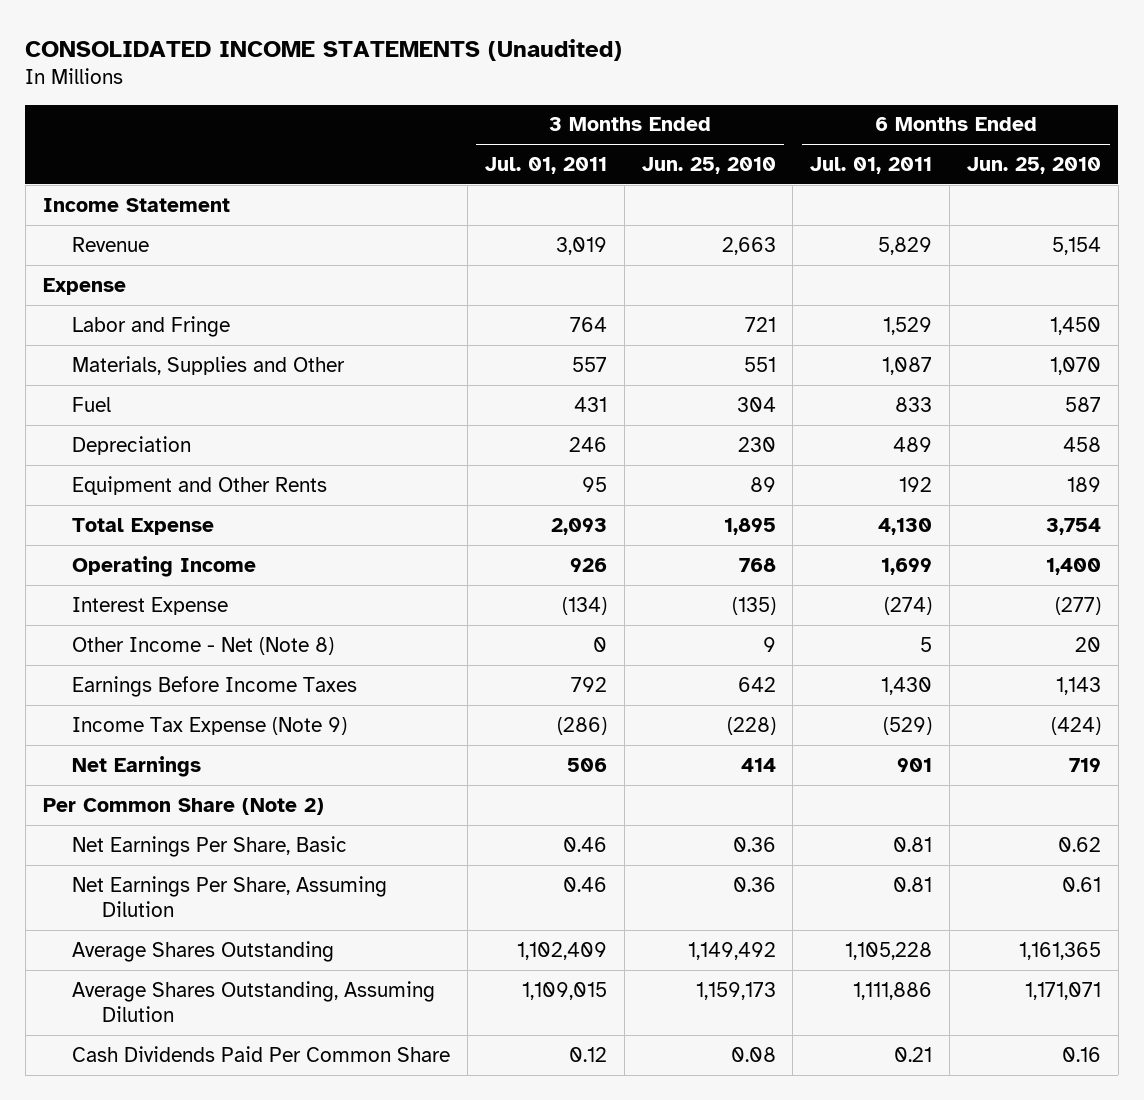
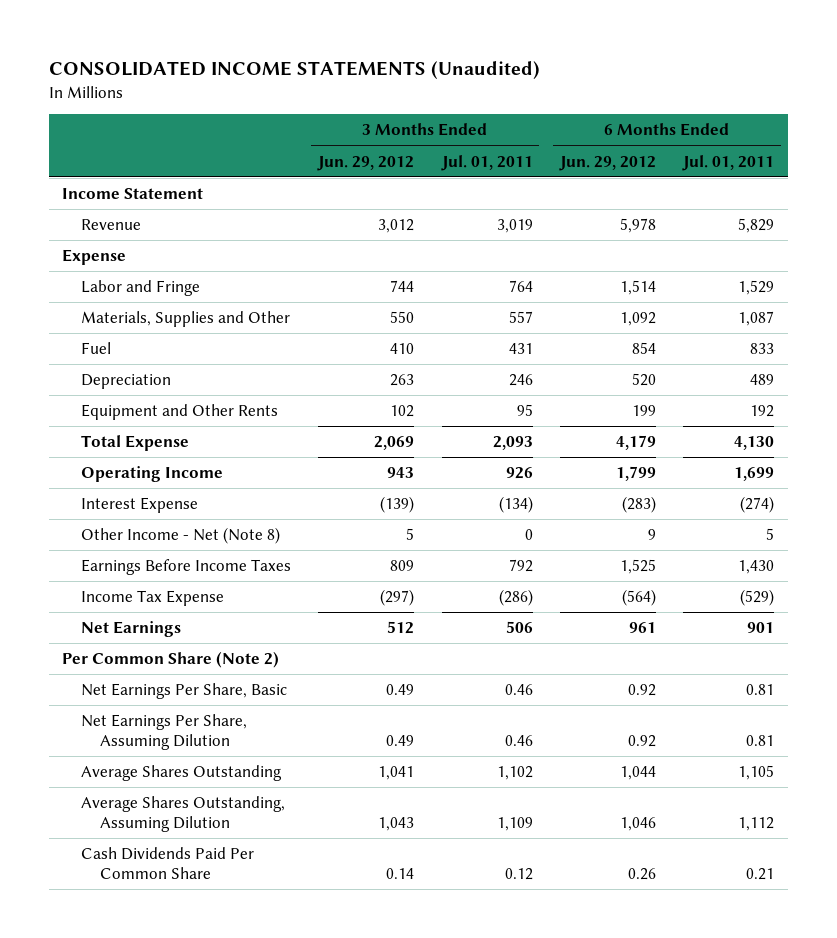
- | 3 Months Ended Jul. 01, 2011 | 3 Months Ended Jun. 25, 2010 | 6 Months Ended Jul. 01, 2011 | 6 Months Ended Jun. 25, 2010
+ | 3 Months Ended Jun. 29, 2012 | 3 Months Ended Jul. 01, 2011 | 6 Months Ended Jun. 29, 2012 | 6 Months Ended Jul. 01, 2011
- Income Tax Expense (Note 9) | (286) | (228) | (529) | (424)
+ Income Tax Expense | (297) | (286) | (564) | (529)
- Average Shares Outstanding | 1,102,409 | 1,149,492 | 1,105,228 | 1,161,365
- Average Shares Outstanding, Assuming Dilution | 1,109,015 | 1,159,173 | 1,111,886 | 1,171,071
+ Average Shares Outstanding | 1,041 | 1,102 | 1,044 | 1,105
+ Average Shares Outstanding, Assuming Dilution | 1,043 | 1,109 | 1,046 | 1,112

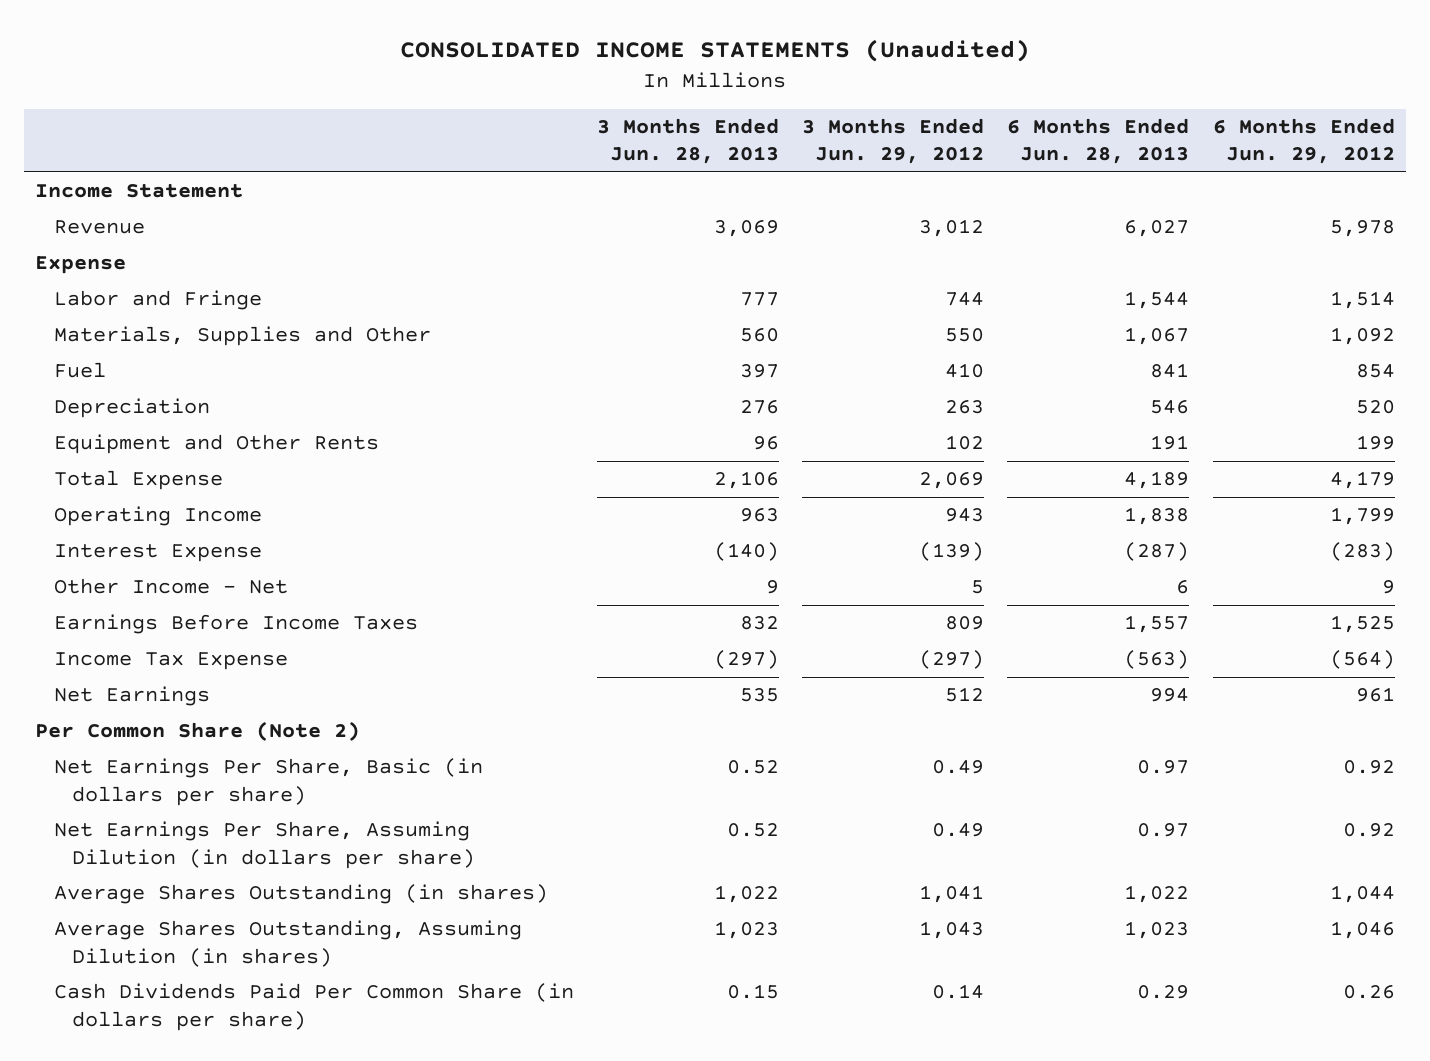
- | 3 Months Ended Jun. 29, 2012 | 3 Months Ended Jul. 01, 2011 | 6 Months Ended Jun. 29, 2012 | 6 Months Ended Jul. 01, 2011
+ | 3 Months Ended Jun. 28, 2013 | 3 Months Ended Jun. 29, 2012 | 6 Months Ended Jun. 28, 2013 | 6 Months Ended Jun. 29, 2012
- Other Income - Net (Note 8) | 5 | 0 | 9 | 5
+ Other Income - Net | 9 | 5 | 6 | 9
- Net Earnings Per Share, Basic | 0.49 | 0.46 | 0.92 | 0.81
- Net Earnings Per Share, Assuming Dilution | 0.49 | 0.46 | 0.92 | 0.81
- Average Shares Outstanding | 1,041 | 1,102 | 1,044 | 1,105
- Average Shares Outstanding, Assuming Dilution | 1,043 | 1,109 | 1,046 | 1,112
- Cash Dividends Paid Per Common Share | 0.14 | 0.12 | 0.26 | 0.21
+ Net Earnings Per Share, Basic (in dollars per share) | 0.52 | 0.49 | 0.97 | 0.92
+ Net Earnings Per Share, Assuming Dilution (in dollars per share) | 0.52 | 0.49 | 0.97 | 0.92
+ Average Shares Outstanding (in shares) | 1,022 | 1,041 | 1,022 | 1,044
+ Average Shares Outstanding, Assuming Dilution (in shares) | 1,023 | 1,043 | 1,023 | 1,046
+ Cash Dividends Paid Per Common Share (in dollars per share) | 0.15 | 0.14 | 0.29 | 0.26

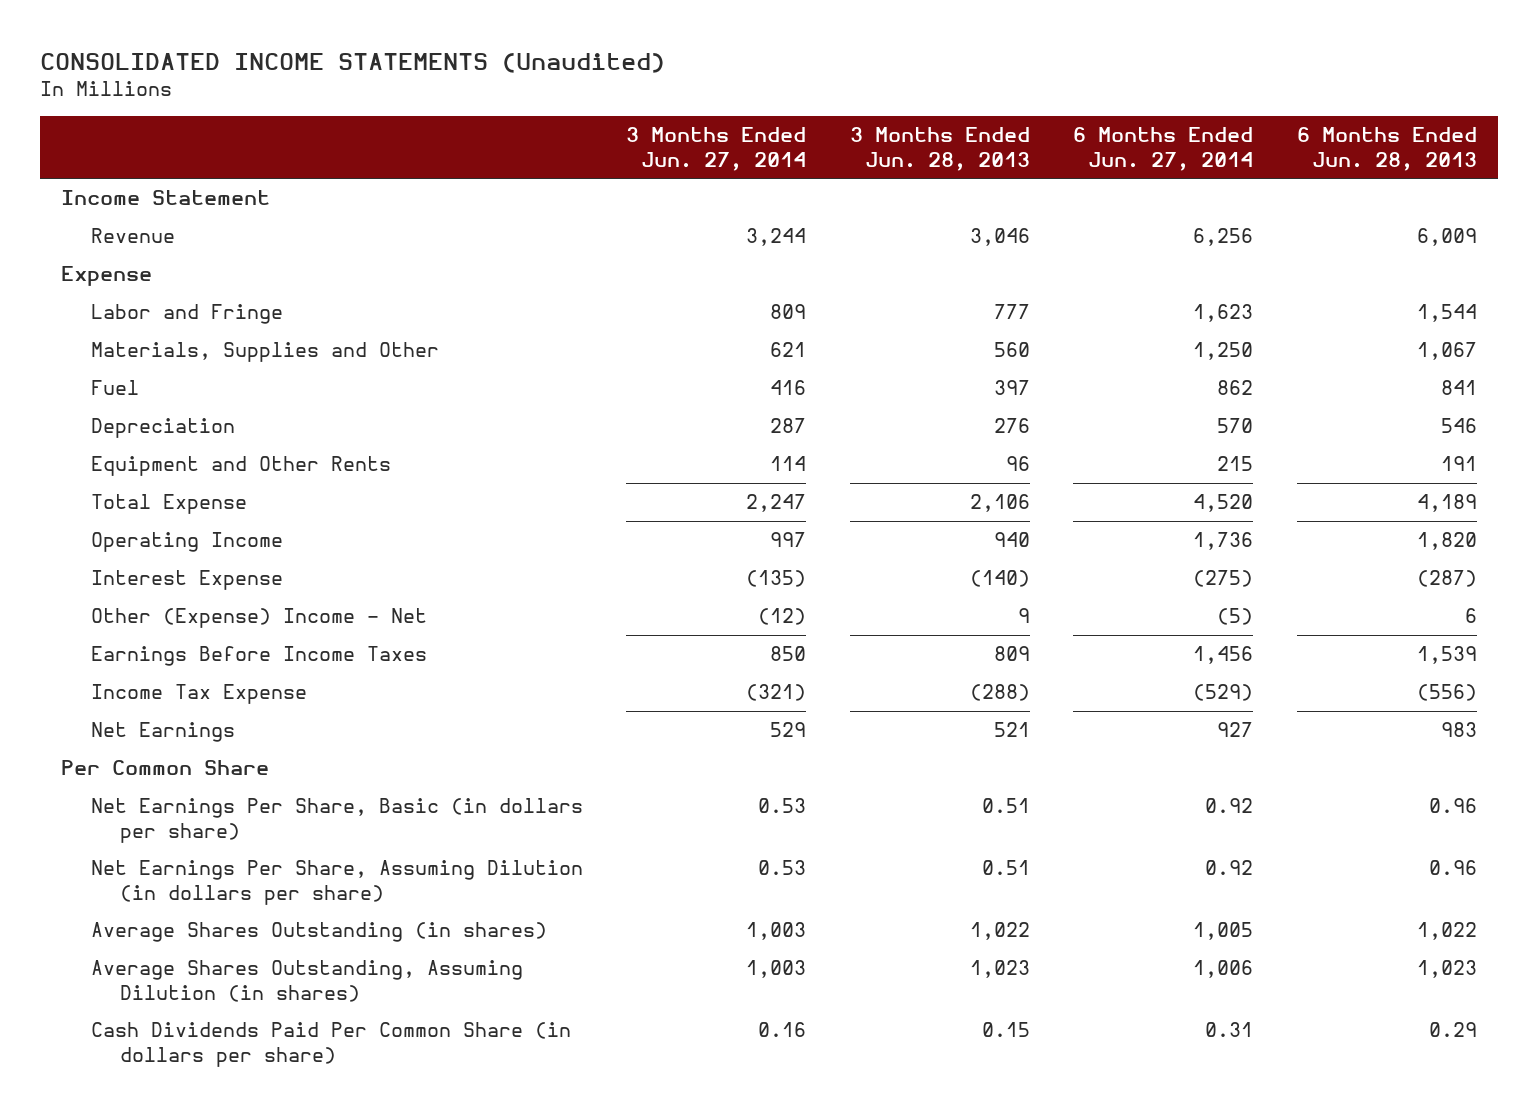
- | 3 Months Ended Jun. 28, 2013 | 3 Months Ended Jun. 29, 2012 | 6 Months Ended Jun. 28, 2013 | 6 Months Ended Jun. 29, 2012
+ | 3 Months Ended Jun. 27, 2014 | 3 Months Ended Jun. 28, 2013 | 6 Months Ended Jun. 27, 2014 | 6 Months Ended Jun. 28, 2013
- Revenue | 3,069 | 3,012 | 6,027 | 5,978
+ Revenue | 3,244 | 3,046 | 6,256 | 6,009
- Operating Income | 963 | 943 | 1,838 | 1,799
+ Operating Income | 997 | 940 | 1,736 | 1,820
- Other Income - Net | 9 | 5 | 6 | 9
- Earnings Before Income Taxes | 832 | 809 | 1,557 | 1,525
- Income Tax Expense | (297) | (297) | (563) | (564)
- Net Earnings | 535 | 512 | 994 | 961
- Per Common Share (Note 2)
- Net Earnings Per Share, Basic (in dollars per share) | 0.52 | 0.49 | 0.97 | 0.92
- Net Earnings Per Share, Assuming Dilution (in dollars per share) | 0.52 | 0.49 | 0.97 | 0.92
+ Other (Expense) Income - Net | (12) | 9 | (5) | 6
+ Earnings Before Income Taxes | 850 | 809 | 1,456 | 1,539
+ Income Tax Expense | (321) | (288) | (529) | (556)
+ Net Earnings | 529 | 521 | 927 | 983
+ Per Common Share
+ Net Earnings Per Share, Basic (in dollars per share) | 0.53 | 0.51 | 0.92 | 0.96
+ Net Earnings Per Share, Assuming Dilution (in dollars per share) | 0.53 | 0.51 | 0.92 | 0.96

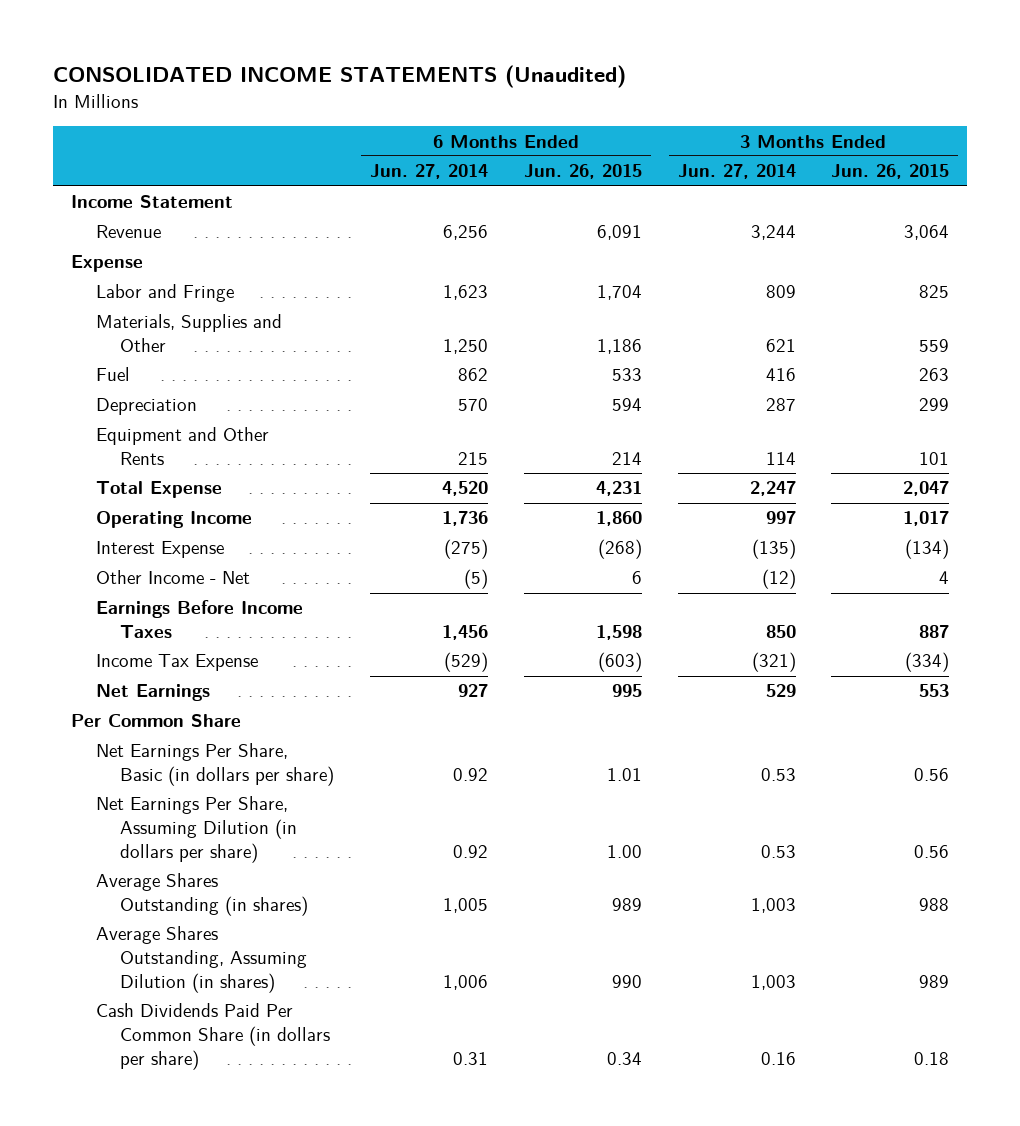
- | 3 Months Ended Jun. 27, 2014 | 3 Months Ended Jun. 28, 2013 | 6 Months Ended Jun. 27, 2014 | 6 Months Ended Jun. 28, 2013
+ | 6 Months Ended Jun. 27, 2014 | 6 Months Ended Jun. 26, 2015 | 3 Months Ended Jun. 27, 2014 | 3 Months Ended Jun. 26, 2015
- Other (Expense) Income - Net | (12) | 9 | (5) | 6
+ Other Income - Net | (5) | 6 | (12) | 4

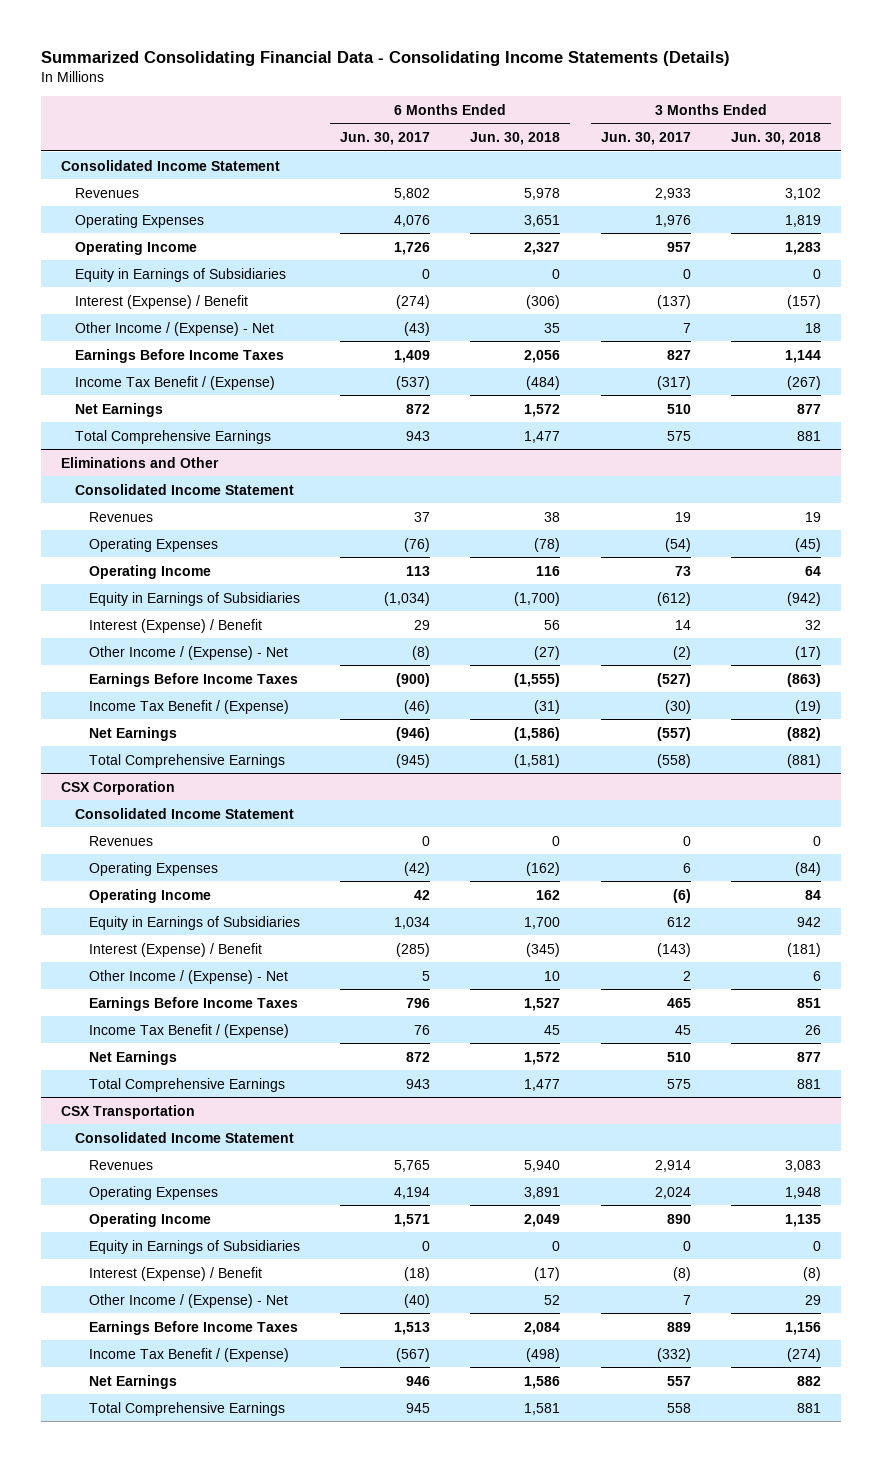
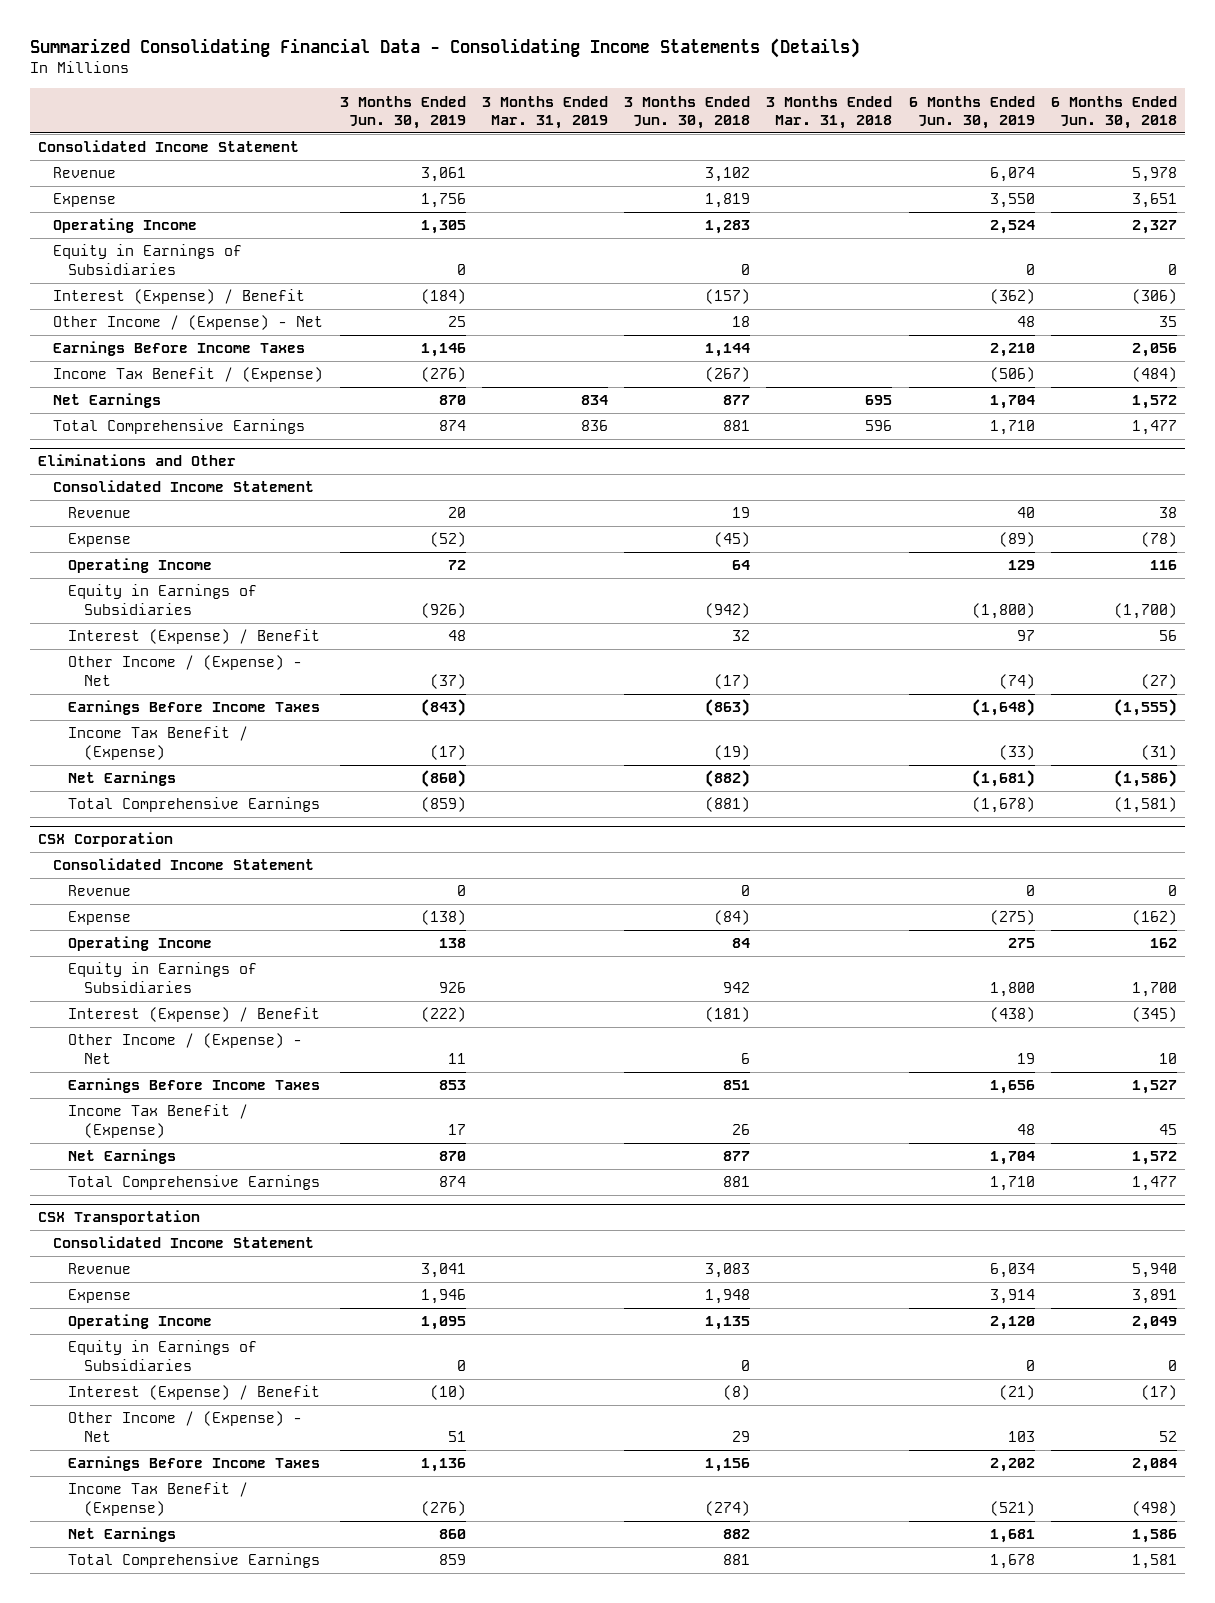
- | 6 Months Ended Jun. 30, 2017 | 6 Months Ended Jun. 30, 2018 | 3 Months Ended Jun. 30, 2017 | 3 Months Ended Jun. 30, 2018
+ | 3 Months Ended Jun. 30, 2019 | 3 Months Ended Mar. 31, 2019 | 3 Months Ended Jun. 30, 2018 | 3 Months Ended Mar. 31, 2018 | 6 Months Ended Jun. 30, 2019 | 6 Months Ended Jun. 30, 2018
- Revenues | 5,802 | 5,978 | 2,933 | 3,102
- Operating Expenses | 4,076 | 3,651 | 1,976 | 1,819
+ Revenue | 3,061 | | 3,102 | | 6,074 | 5,978
+ Expense | 1,756 | | 1,819 | | 3,550 | 3,651
@ Eliminations and Other
- Revenues | 37 | 38 | 19 | 19
- Operating Expenses | (76) | (78) | (54) | (45)
+ Revenue | 20 | | 19 | | 40 | 38
+ Expense | (52) | | (45) | | (89) | (78)
@ CSX Corporation
- Revenues | 0 | 0 | 0 | 0
- Operating Expenses | (42) | (162) | 6 | (84)
+ Revenue | 0 | | 0 | | 0 | 0
+ Expense | (138) | | (84) | | (275) | (162)
@ CSX Transportation
- Revenues | 5,765 | 5,940 | 2,914 | 3,083
- Operating Expenses | 4,194 | 3,891 | 2,024 | 1,948
+ Revenue | 3,041 | | 3,083 | | 6,034 | 5,940
+ Expense | 1,946 | | 1,948 | | 3,914 | 3,891

